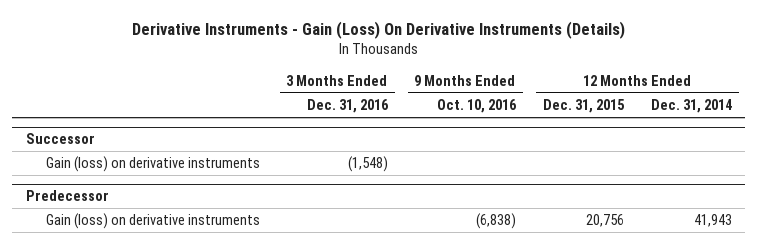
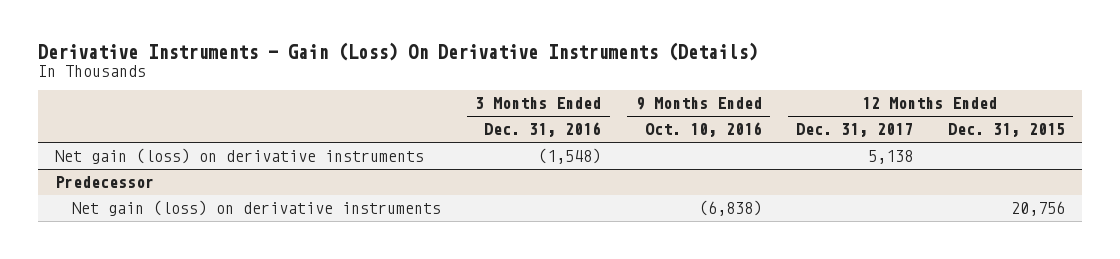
- | 3 Months Ended Dec. 31, 2016 | 9 Months Ended Oct. 10, 2016 | 12 Months Ended Dec. 31, 2015 | 12 Months Ended Dec. 31, 2014
+ | 3 Months Ended Dec. 31, 2016 | 9 Months Ended Oct. 10, 2016 | 12 Months Ended Dec. 31, 2017 | 12 Months Ended Dec. 31, 2015
- Successor
- Gain (loss) on derivative instruments | (1,548) | | |
+ Net gain (loss) on derivative instruments | (1,548) | | 5,138 |
@ Predecessor
- Gain (loss) on derivative instruments | | (6,838) | 20,756 | 41,943
+ Net gain (loss) on derivative instruments | | (6,838) | | 20,756

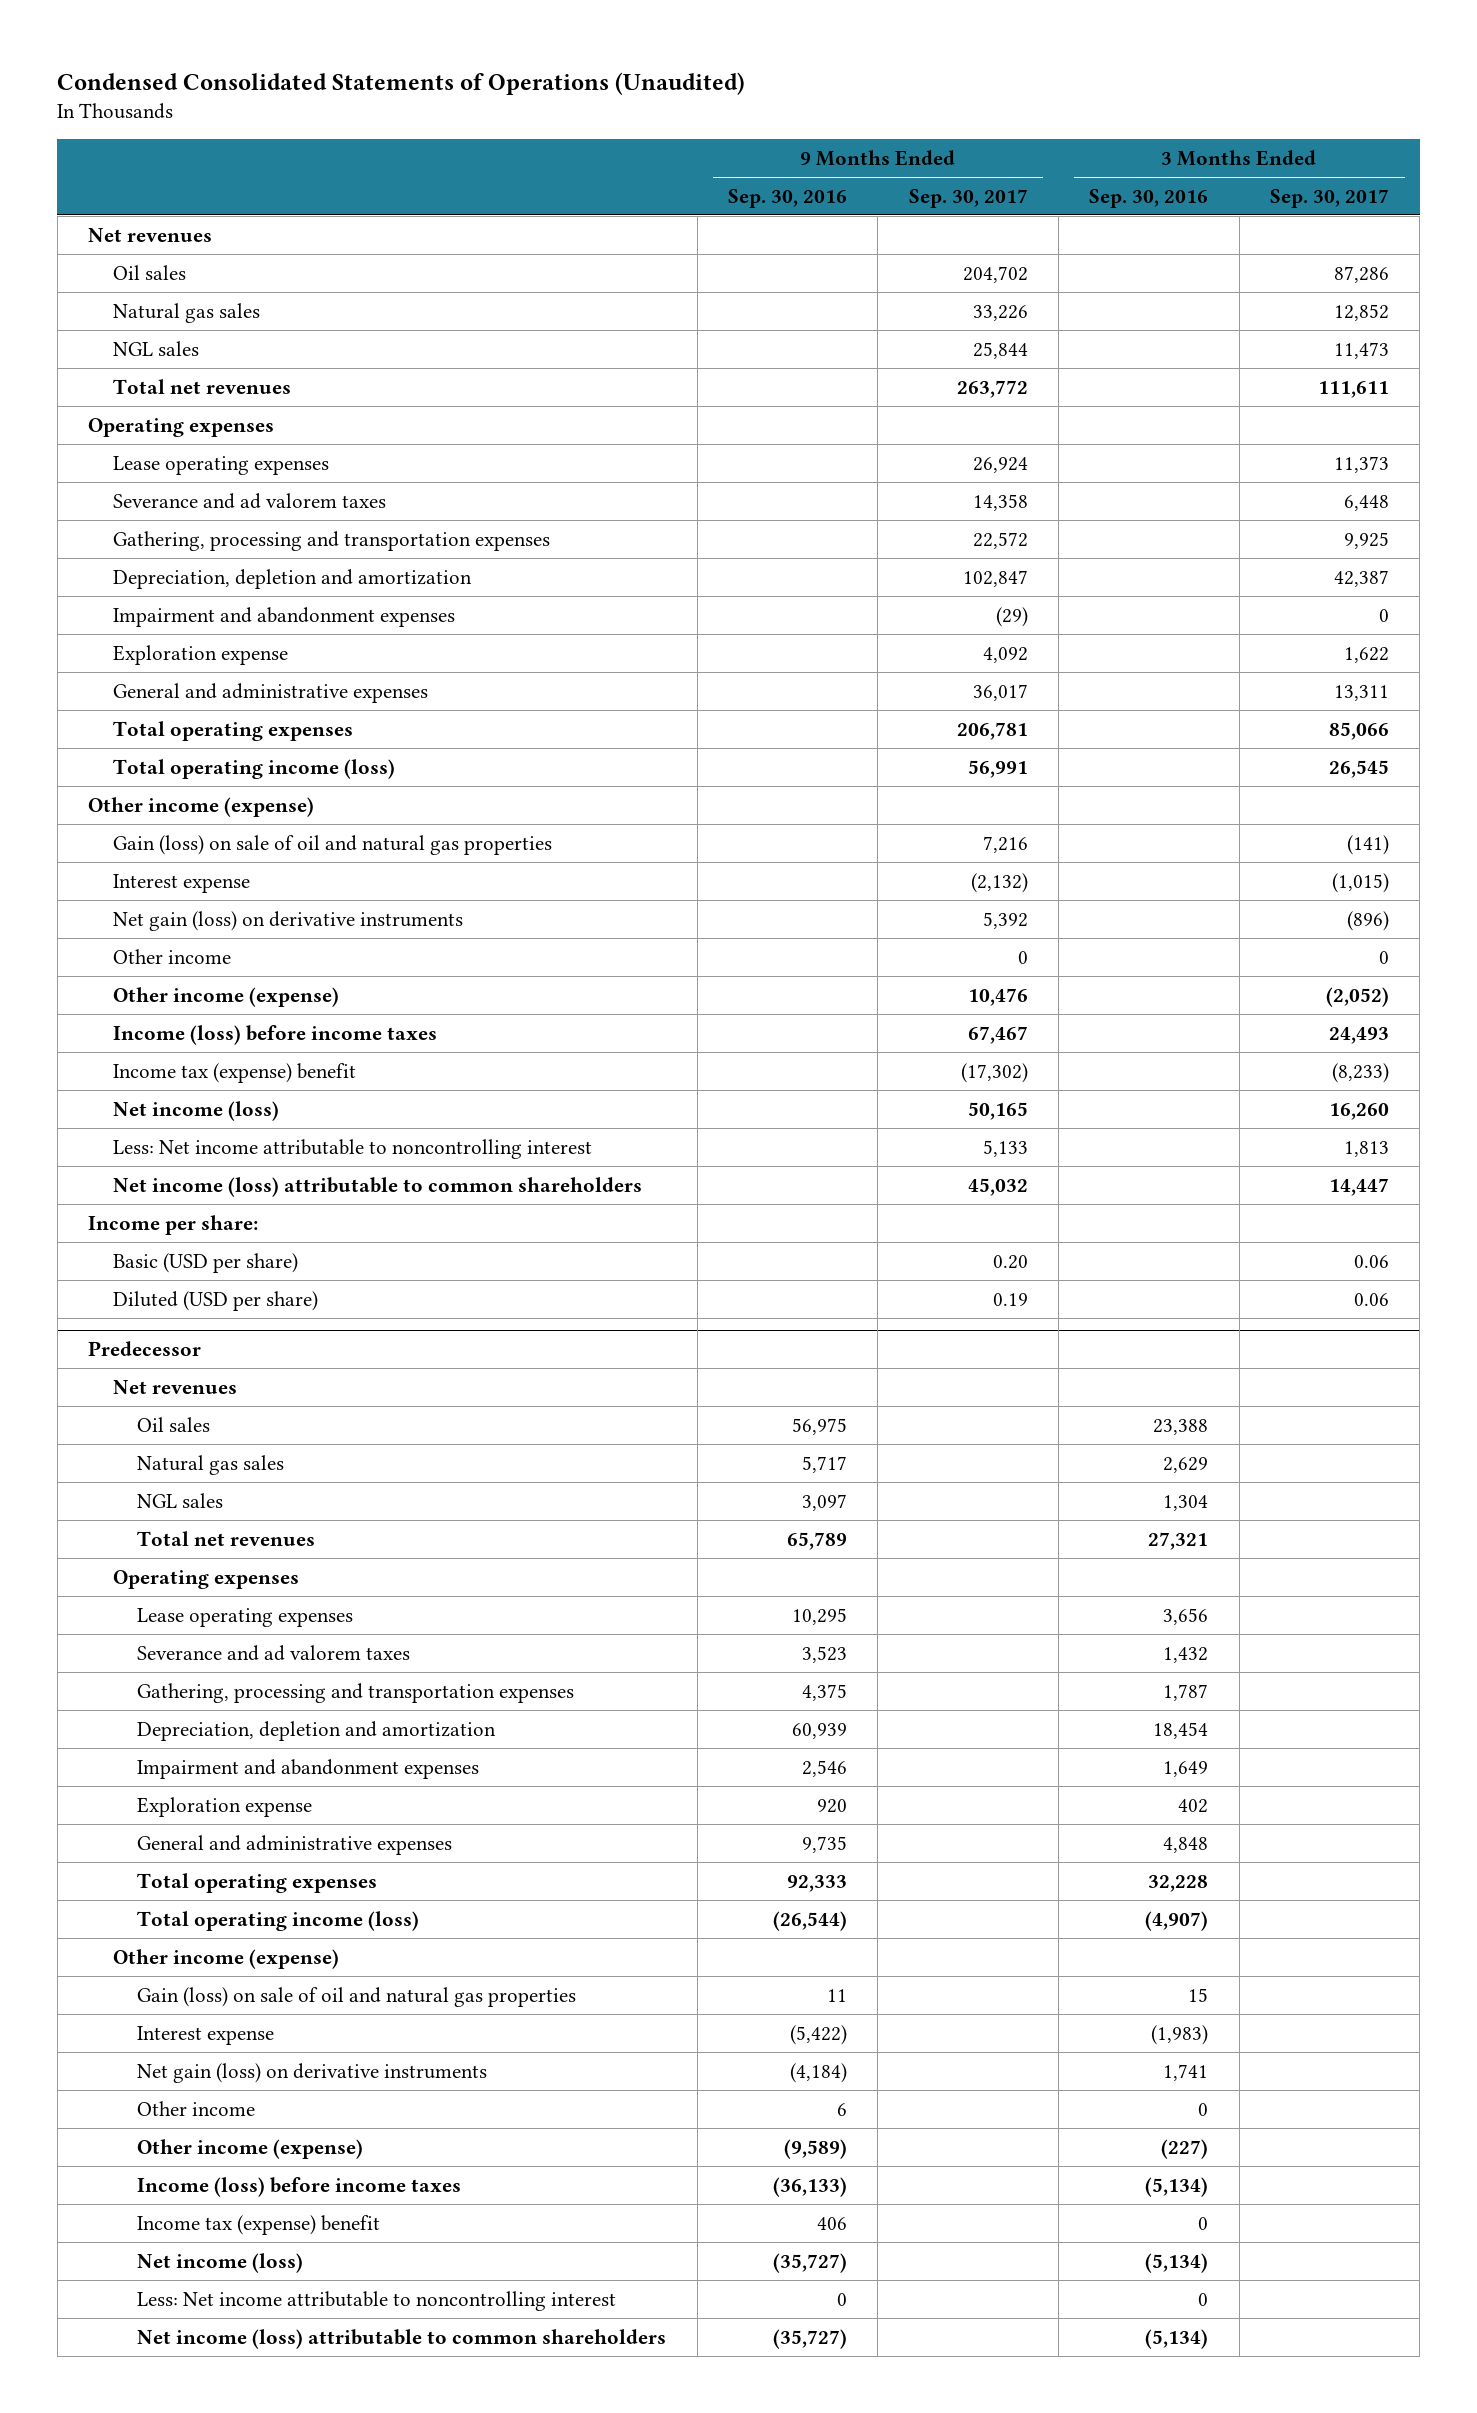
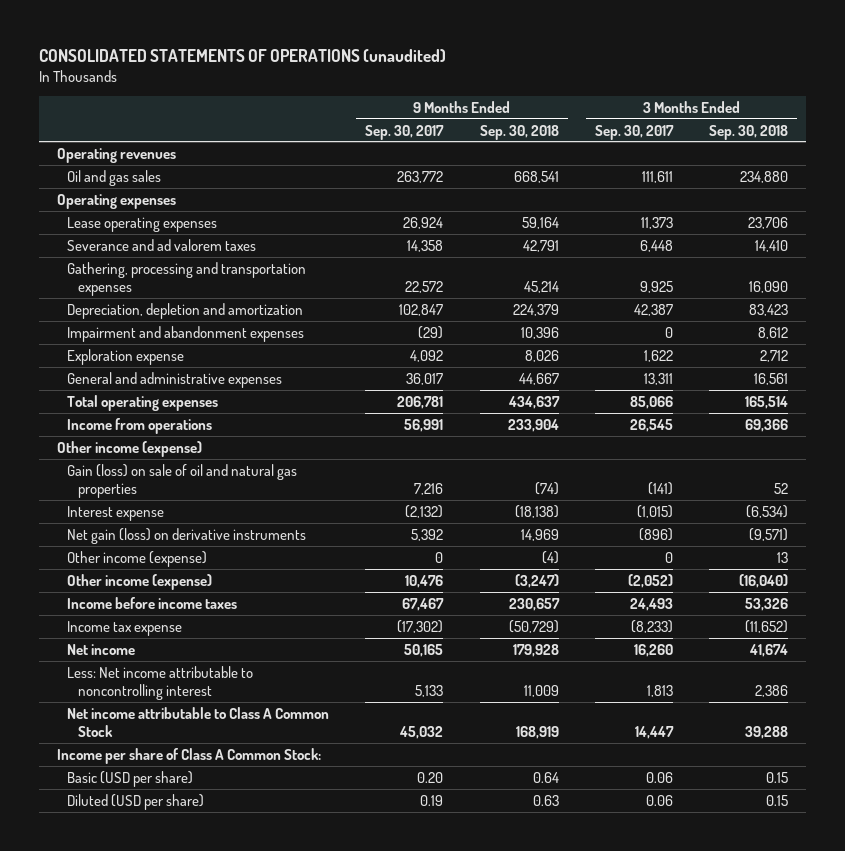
- Condensed Consolidated Statements of Operations (Unaudited)
+ CONSOLIDATED STATEMENTS OF OPERATIONS (unaudited)
- | 9 Months Ended Sep. 30, 2016 | 9 Months Ended Sep. 30, 2017 | 3 Months Ended Sep. 30, 2016 | 3 Months Ended Sep. 30, 2017
+ | 9 Months Ended Sep. 30, 2017 | 9 Months Ended Sep. 30, 2018 | 3 Months Ended Sep. 30, 2017 | 3 Months Ended Sep. 30, 2018
- Net revenues
- Oil sales | | 204,702 | | 87,286
- Natural gas sales | | 33,226 | | 12,852
- NGL sales | | 25,844 | | 11,473
- Total net revenues | | 263,772 | | 111,611
+ Operating revenues
+ Oil and gas sales | 263,772 | 668,541 | 111,611 | 234,880
- Total operating income (loss) | | 56,991 | | 26,545
+ Income from operations | 56,991 | 233,904 | 26,545 | 69,366
- Other income | | 0 | | 0
+ Other income (expense) | 0 | (4) | 0 | 13
- Income (loss) before income taxes | | 67,467 | | 24,493
- Income tax (expense) benefit | | (17,302) | | (8,233)
- Net income (loss) | | 50,165 | | 16,260
+ Income before income taxes | 67,467 | 230,657 | 24,493 | 53,326
+ Income tax expense | (17,302) | (50,729) | (8,233) | (11,652)
+ Net income | 50,165 | 179,928 | 16,260 | 41,674
- Net income (loss) attributable to common shareholders | | 45,032 | | 14,447
- Income per share:
+ Net income attributable to Class A Common Stock | 45,032 | 168,919 | 14,447 | 39,288
+ Income per share of Class A Common Stock:
- Predecessor
- Net revenues
- Oil sales | 56,975 | | 23,388 |
- Natural gas sales | 5,717 | | 2,629 |
- NGL sales | 3,097 | | 1,304 |
- Total net revenues | 65,789 | | 27,321 |
- Operating expenses
- Lease operating expenses | 10,295 | | 3,656 |
- Severance and ad valorem taxes | 3,523 | | 1,432 |
- Gathering, processing and transportation expenses | 4,375 | | 1,787 |
- Depreciation, depletion and amortization | 60,939 | | 18,454 |
- Impairment and abandonment expenses | 2,546 | | 1,649 |
- Exploration expense | 920 | | 402 |
- General and administrative expenses | 9,735 | | 4,848 |
- Total operating expenses | 92,333 | | 32,228 |
- Total operating income (loss) | (26,544) | | (4,907) |
- Other income (expense)
- Gain (loss) on sale of oil and natural gas properties | 11 | | 15 |
- Interest expense | (5,422) | | (1,983) |
- Net gain (loss) on derivative instruments | (4,184) | | 1,741 |
- Other income | 6 | | 0 |
- Other income (expense) | (9,589) | | (227) |
- Income (loss) before income taxes | (36,133) | | (5,134) |
- Income tax (expense) benefit | 406 | | 0 |
- Net income (loss) | (35,727) | | (5,134) |
- Less: Net income attributable to noncontrolling interest | 0 | | 0 |
- Net income (loss) attributable to common shareholders | (35,727) | | (5,134) |

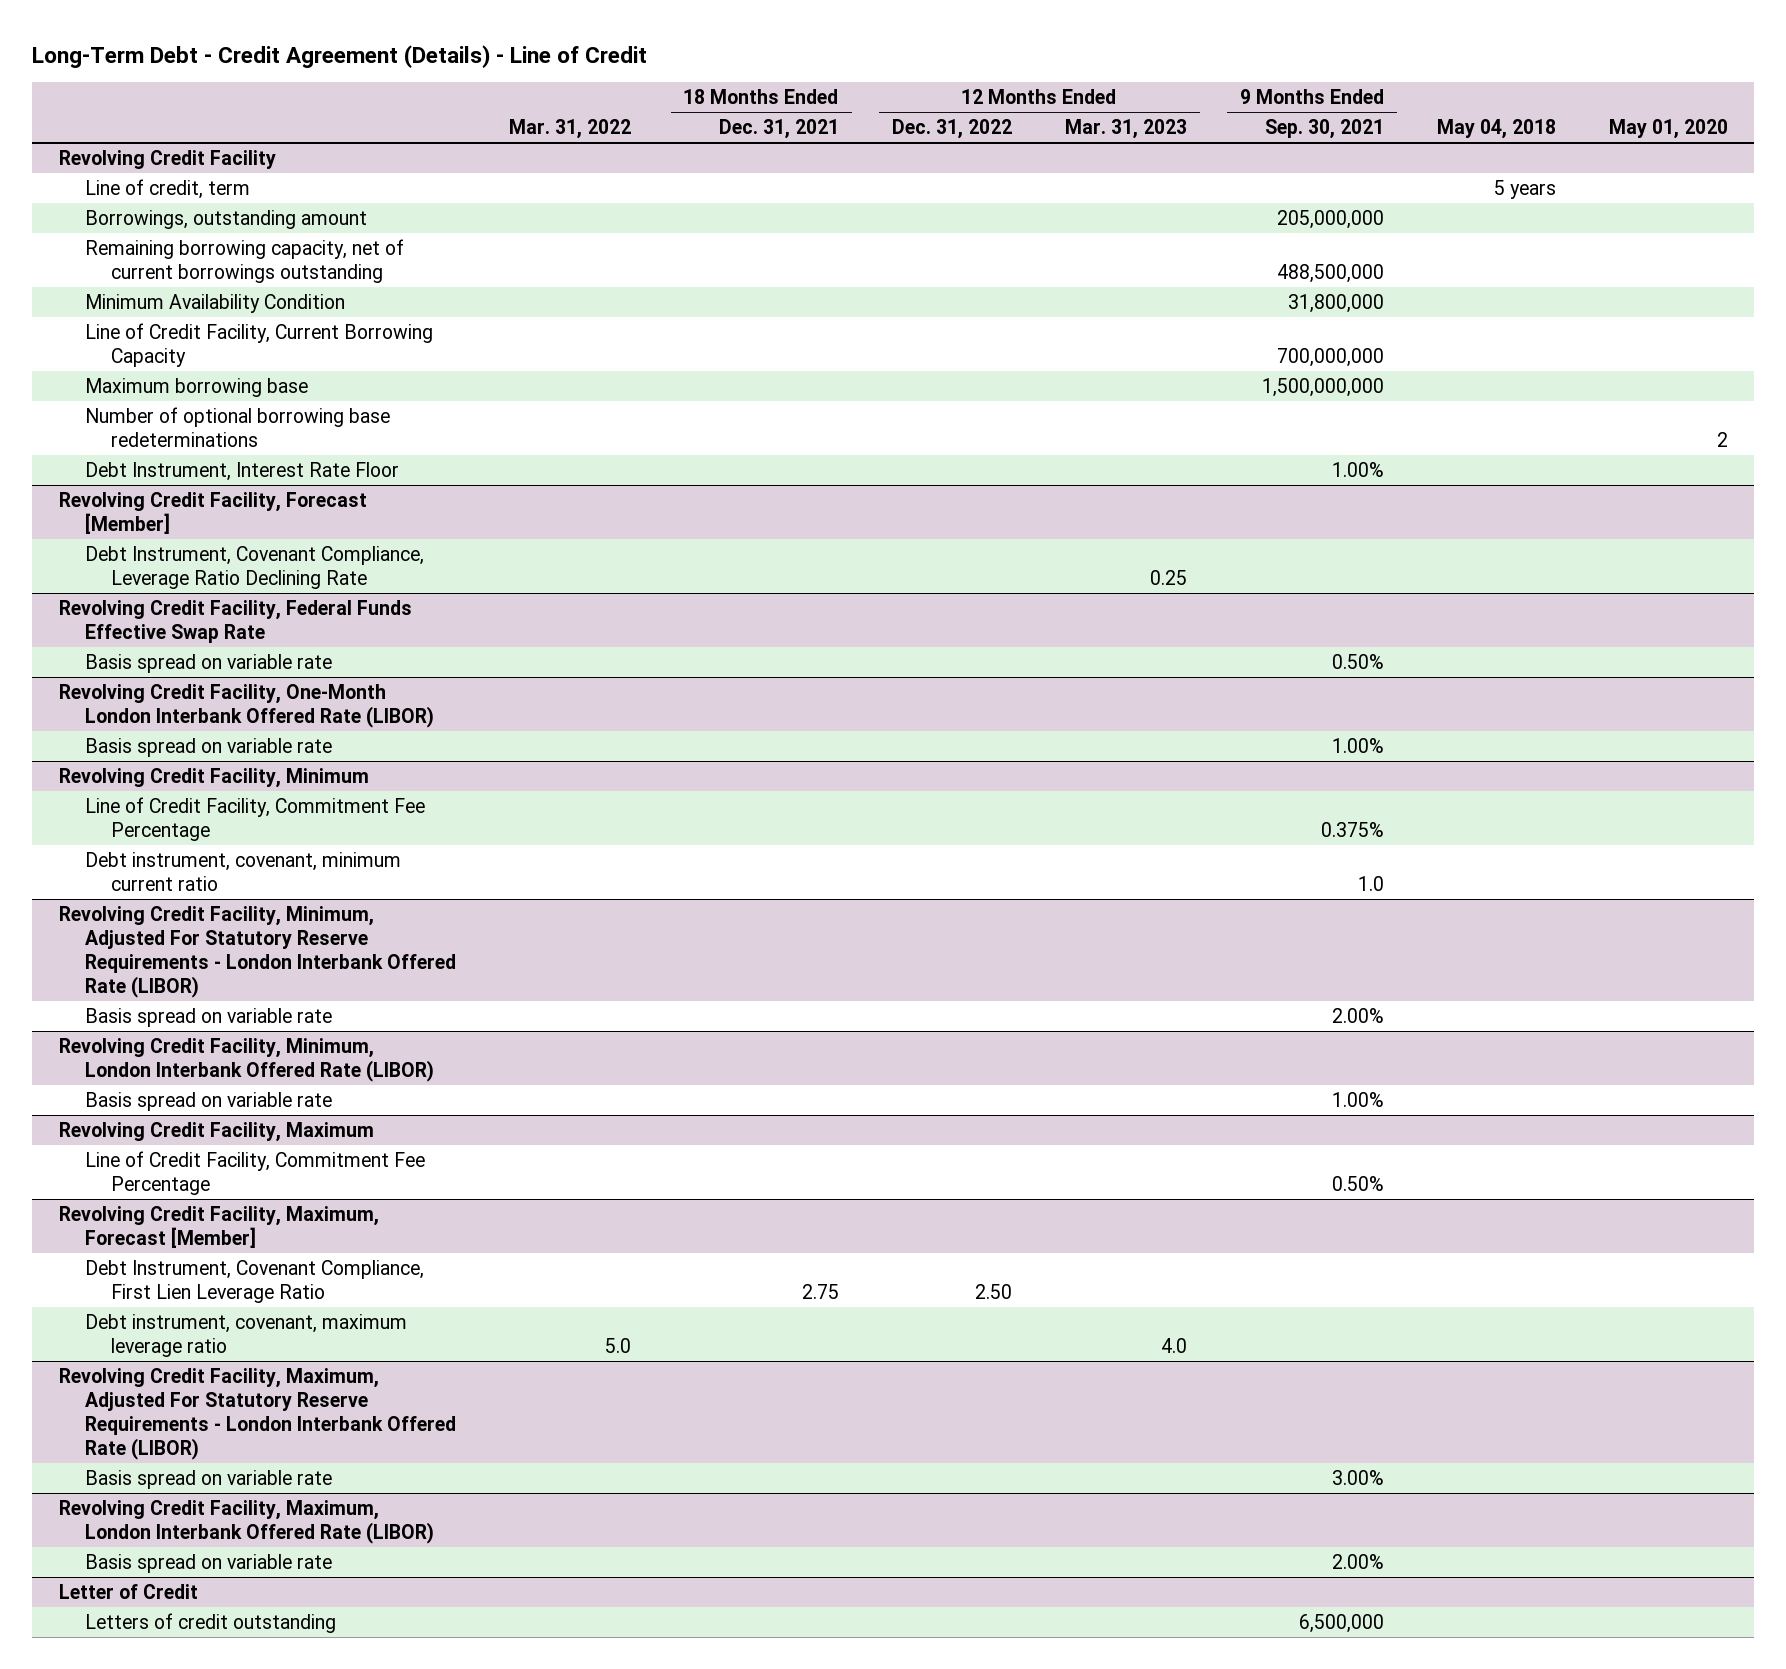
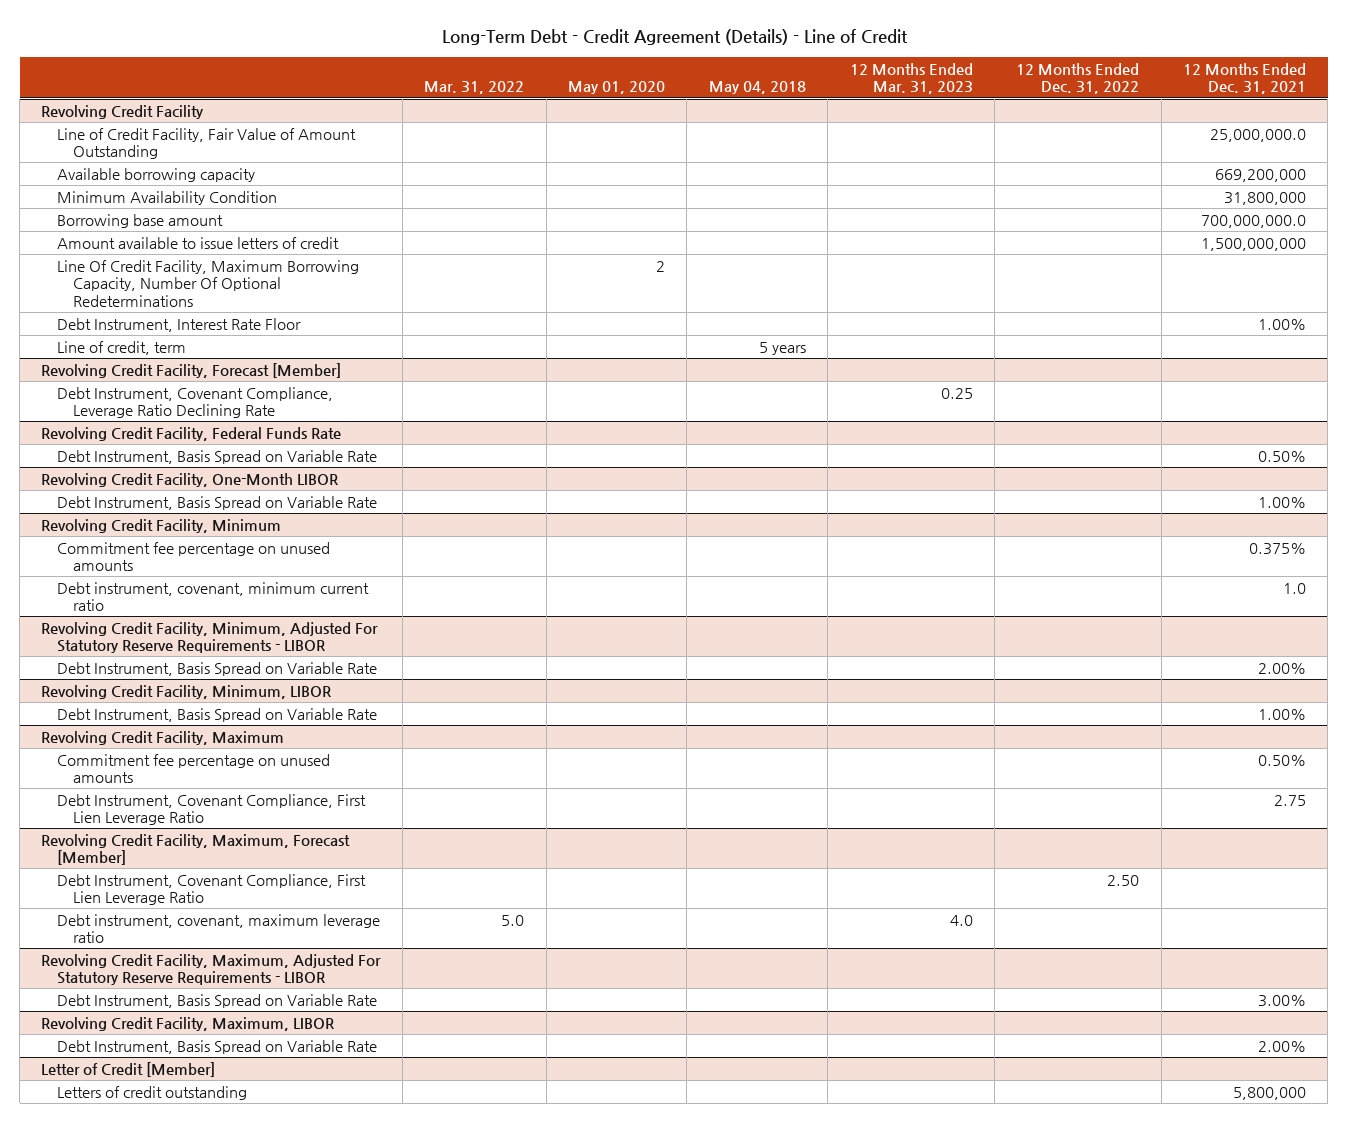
- | Mar. 31, 2022 | 18 Months Ended Dec. 31, 2021 | 12 Months Ended Dec. 31, 2022 | 12 Months Ended Mar. 31, 2023 | 9 Months Ended Sep. 30, 2021 | May 04, 2018 | May 01, 2020
+ | Mar. 31, 2022 | May 01, 2020 | May 04, 2018 | 12 Months Ended Mar. 31, 2023 | 12 Months Ended Dec. 31, 2022 | 12 Months Ended Dec. 31, 2021
@ Revolving Credit Facility
- Borrowings, outstanding amount | | | | | 205,000,000 | |
- Remaining borrowing capacity, net of current borrowings outstanding | | | | | 488,500,000 | |
+ Line of Credit Facility, Fair Value of Amount Outstanding | | | | | | 25,000,000.0
+ Available borrowing capacity | | | | | | 669,200,000
- Line of Credit Facility, Current Borrowing Capacity | | | | | 700,000,000 | |
- Maximum borrowing base | | | | | 1,500,000,000 | |
- Number of optional borrowing base redeterminations | | | | | | | 2
+ Borrowing base amount | | | | | | 700,000,000.0
+ Amount available to issue letters of credit | | | | | | 1,500,000,000
+ Line Of Credit Facility, Maximum Borrowing Capacity, Number Of Optional Redeterminations | | 2 | | | |
moved down: Line of credit, term | | | 5 years | | |
- Revolving Credit Facility, Federal Funds Effective Swap Rate
- Basis spread on variable rate | | | | | 0.50% | |
- Revolving Credit Facility, One-Month London Interbank Offered Rate (LIBOR)
- Basis spread on variable rate | | | | | 1.00% | |
+ Revolving Credit Facility, Federal Funds Rate
+ Debt Instrument, Basis Spread on Variable Rate | | | | | | 0.50%
+ Revolving Credit Facility, One-Month LIBOR
+ Debt Instrument, Basis Spread on Variable Rate | | | | | | 1.00%
@ Revolving Credit Facility, Minimum
- Line of Credit Facility, Commitment Fee Percentage | | | | | 0.375% | |
+ Commitment fee percentage on unused amounts | | | | | | 0.375%
- Revolving Credit Facility, Minimum, Adjusted For Statutory Reserve Requirements - London Interbank Offered Rate (LIBOR)
- Basis spread on variable rate | | | | | 2.00% | |
- Revolving Credit Facility, Minimum, London Interbank Offered Rate (LIBOR)
- Basis spread on variable rate | | | | | 1.00% | |
+ Revolving Credit Facility, Minimum, Adjusted For Statutory Reserve Requirements - LIBOR
+ Debt Instrument, Basis Spread on Variable Rate | | | | | | 2.00%
+ Revolving Credit Facility, Minimum, LIBOR
+ Debt Instrument, Basis Spread on Variable Rate | | | | | | 1.00%
@ Revolving Credit Facility, Maximum
- Line of Credit Facility, Commitment Fee Percentage | | | | | 0.50% | |
+ Commitment fee percentage on unused amounts | | | | | | 0.50%
+ Debt Instrument, Covenant Compliance, First Lien Leverage Ratio | | | | | | 2.75
- Revolving Credit Facility, Maximum, Adjusted For Statutory Reserve Requirements - London Interbank Offered Rate (LIBOR)
- Basis spread on variable rate | | | | | 3.00% | |
- Revolving Credit Facility, Maximum, London Interbank Offered Rate (LIBOR)
- Basis spread on variable rate | | | | | 2.00% | |
- Letter of Credit
+ Revolving Credit Facility, Maximum, Adjusted For Statutory Reserve Requirements - LIBOR
+ Debt Instrument, Basis Spread on Variable Rate | | | | | | 3.00%
+ Revolving Credit Facility, Maximum, LIBOR
+ Debt Instrument, Basis Spread on Variable Rate | | | | | | 2.00%
+ Letter of Credit [Member]

